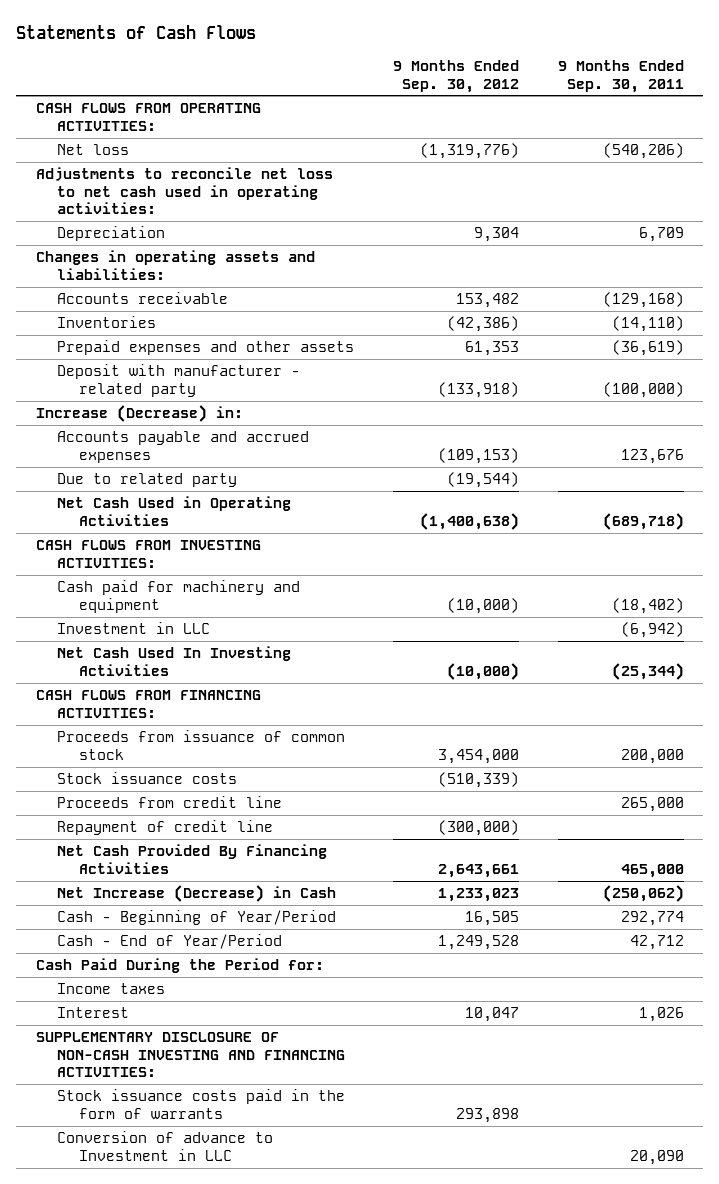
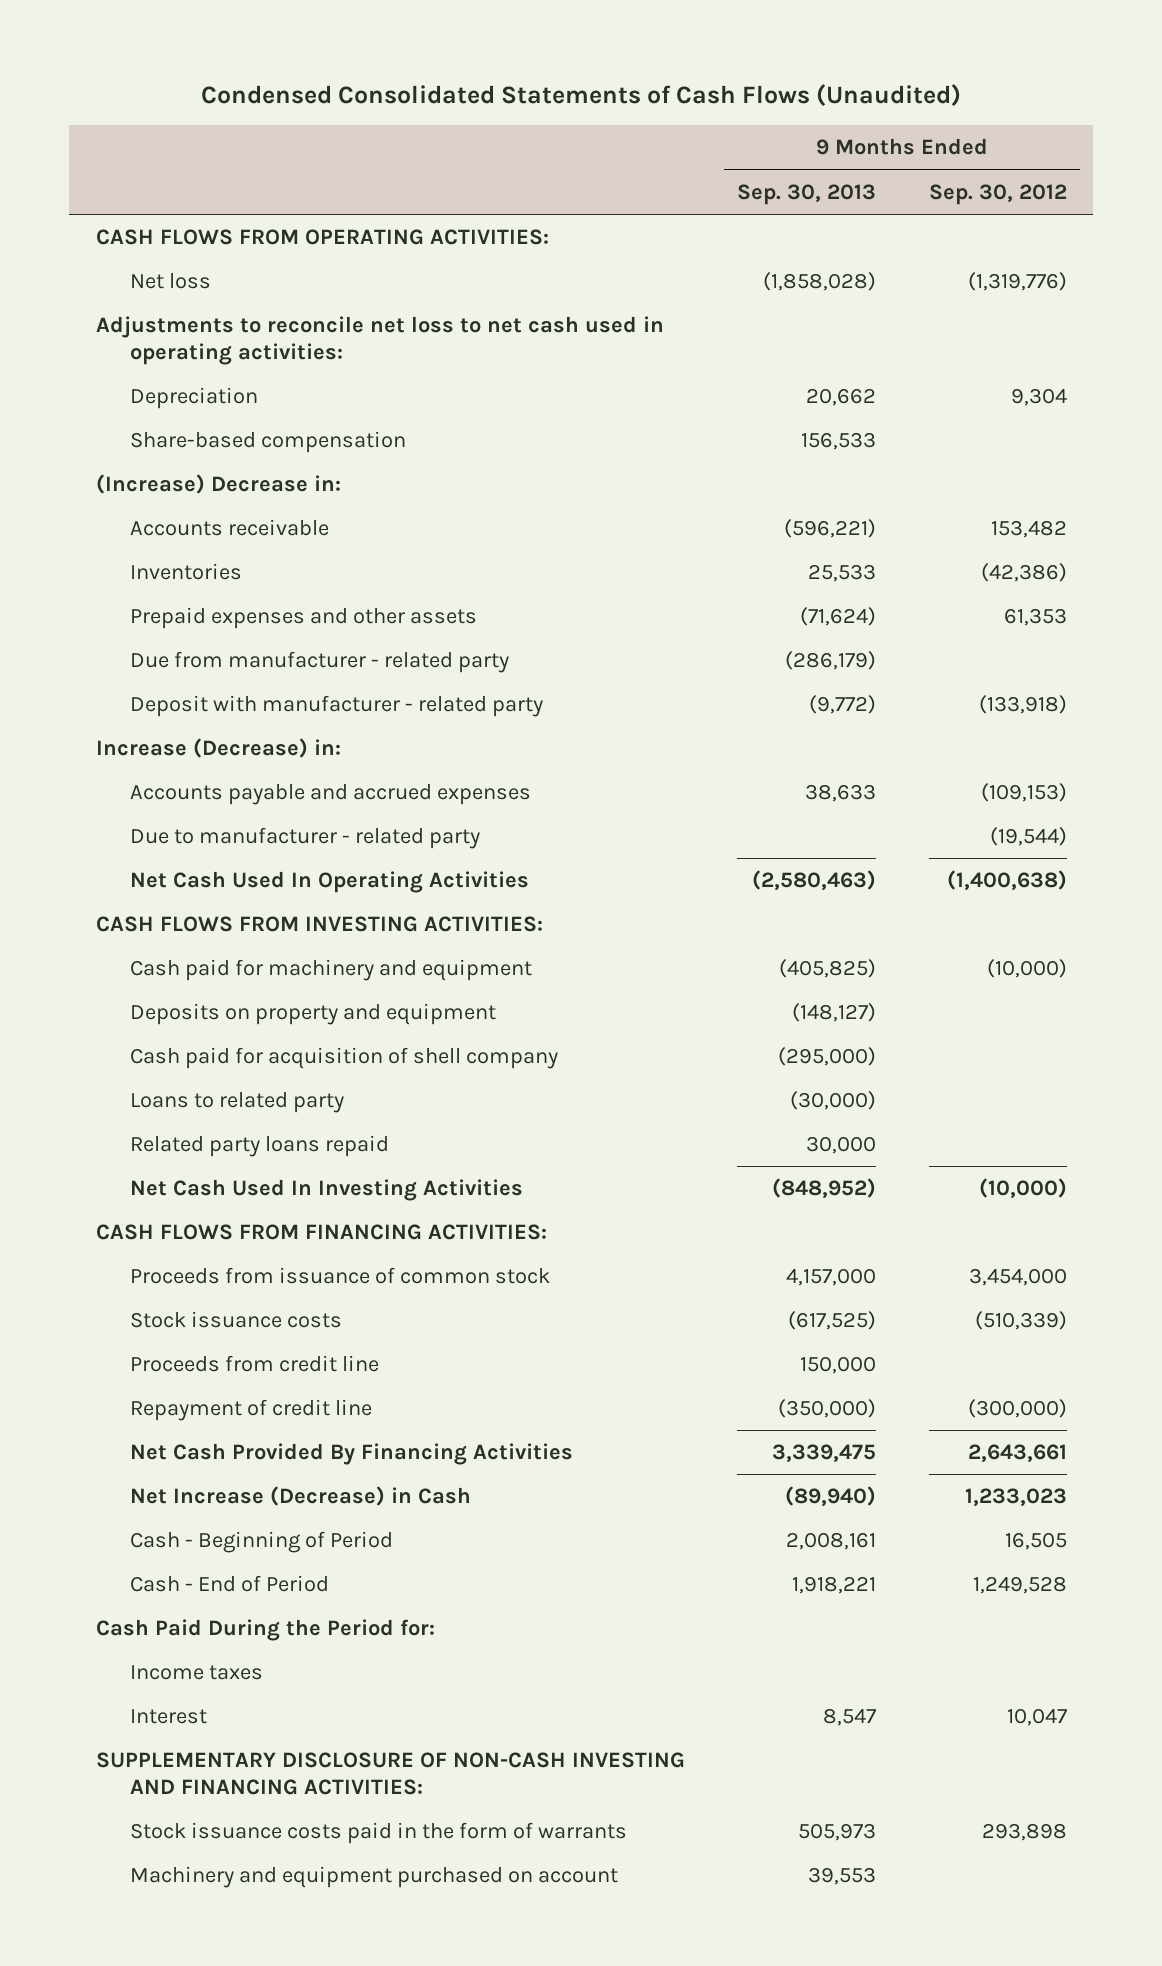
- Statements of Cash Flows
+ Condensed Consolidated Statements of Cash Flows (Unaudited)
- | 9 Months Ended Sep. 30, 2012 | 9 Months Ended Sep. 30, 2011
+ | 9 Months Ended Sep. 30, 2013 | 9 Months Ended Sep. 30, 2012
- Changes in operating assets and liabilities:
+ Share-based compensation | 156,533 |
+ (Increase) Decrease in:
+ Due from manufacturer - related party | (286,179) |
- Due to related party | (19,544) |
- Net Cash Used in Operating Activities | (1,400,638) | (689,718)
+ Due to manufacturer - related party | | (19,544)
+ Net Cash Used In Operating Activities | (2,580,463) | (1,400,638)
- Investment in LLC | | (6,942)
+ Deposits on property and equipment | (148,127) |
+ Cash paid for acquisition of shell company | (295,000) |
+ Loans to related party | (30,000) |
+ Related party loans repaid | 30,000 |
- Cash - Beginning of Year/Period | 16,505 | 292,774
- Cash - End of Year/Period | 1,249,528 | 42,712
+ Cash - Beginning of Period | 2,008,161 | 16,505
+ Cash - End of Period | 1,918,221 | 1,249,528
- Conversion of advance to Investment in LLC | | 20,090
+ Machinery and equipment purchased on account | 39,553 |

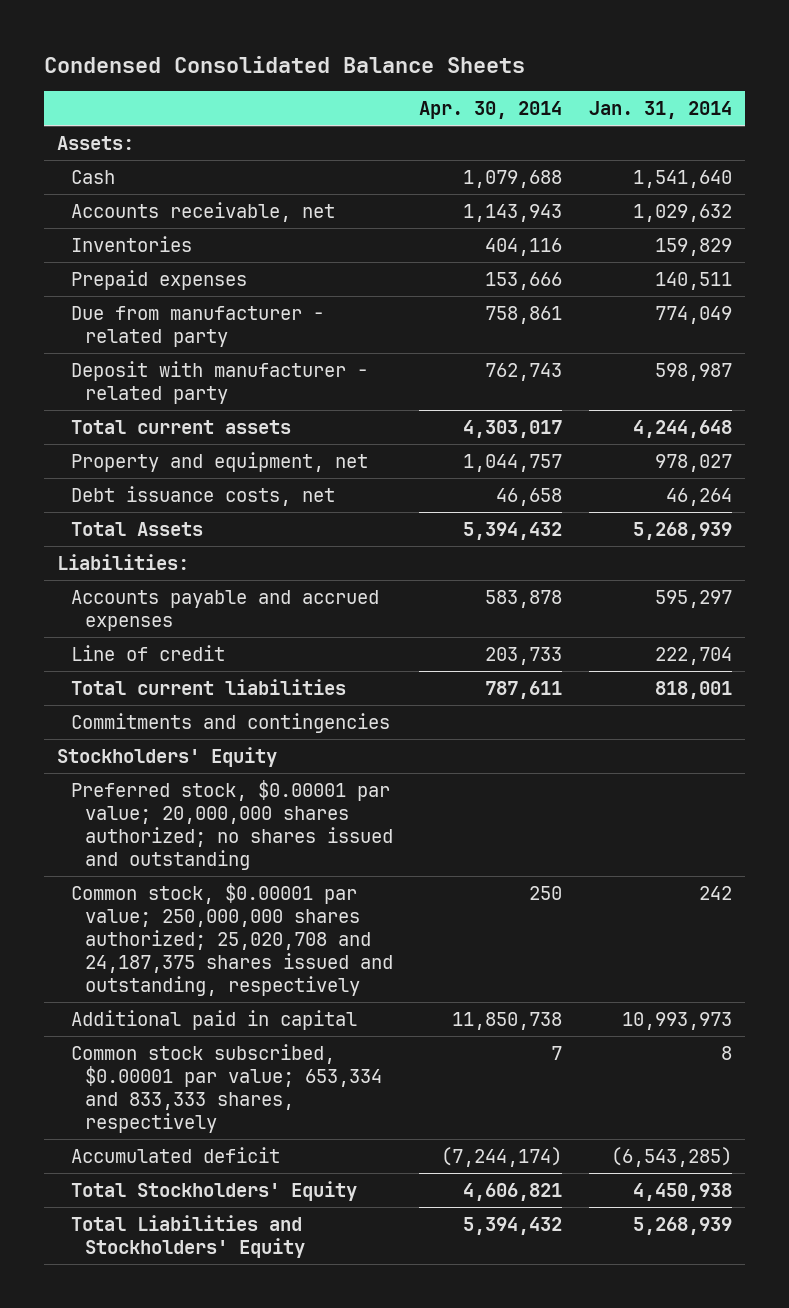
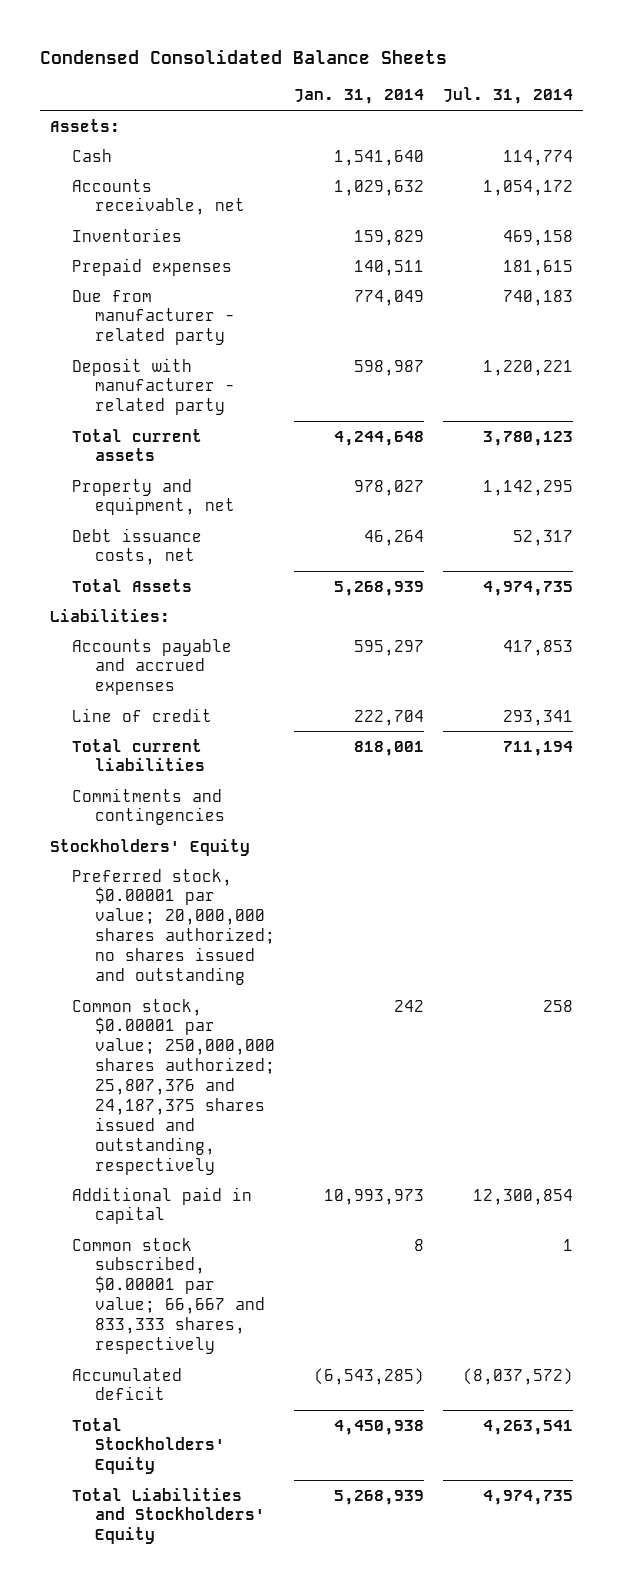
- | Apr. 30, 2014 | Jan. 31, 2014
+ | Jan. 31, 2014 | Jul. 31, 2014
- Common stock, $0.00001 par value; 250,000,000 shares authorized; 25,020,708 and 24,187,375 shares issued and outstanding, respectively | 250 | 242
+ Common stock, $0.00001 par value; 250,000,000 shares authorized; 25,807,376 and 24,187,375 shares issued and outstanding, respectively | 242 | 258
- Common stock subscribed, $0.00001 par value; 653,334 and 833,333 shares, respectively | 7 | 8
+ Common stock subscribed, $0.00001 par value; 66,667 and 833,333 shares, respectively | 8 | 1

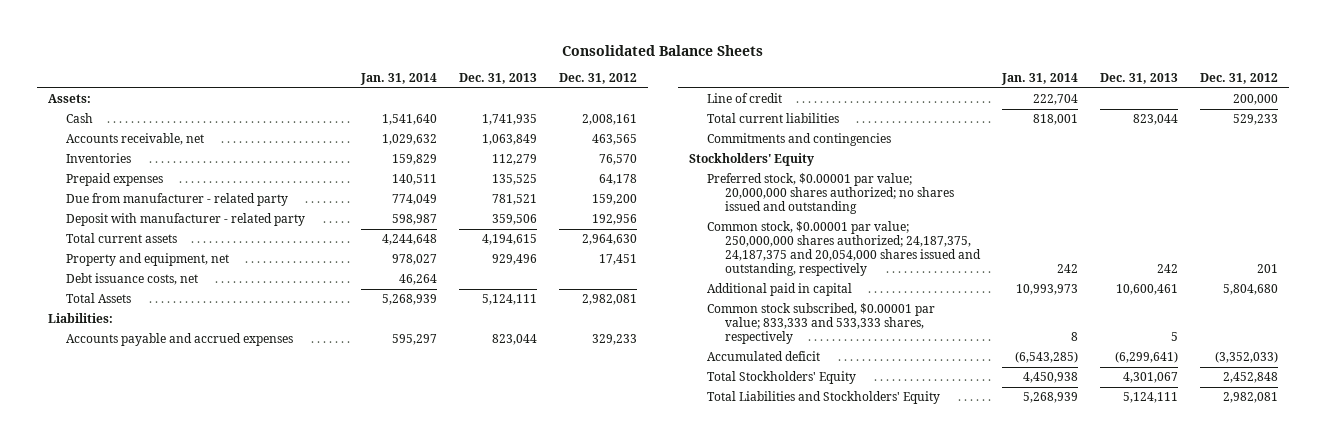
- Condensed Consolidated Balance Sheets
+ Consolidated Balance Sheets
- | Jan. 31, 2014 | Jul. 31, 2014
+ | Jan. 31, 2014 | Dec. 31, 2013 | Dec. 31, 2012
- Common stock, $0.00001 par value; 250,000,000 shares authorized; 25,807,376 and 24,187,375 shares issued and outstanding, respectively | 242 | 258
+ Common stock, $0.00001 par value; 250,000,000 shares authorized; 24,187,375, 24,187,375 and 20,054,000 shares issued and outstanding, respectively | 242 | 242 | 201
- Common stock subscribed, $0.00001 par value; 66,667 and 833,333 shares, respectively | 8 | 1
+ Common stock subscribed, $0.00001 par value; 833,333 and 533,333 shares, respectively | 8 | 5 |

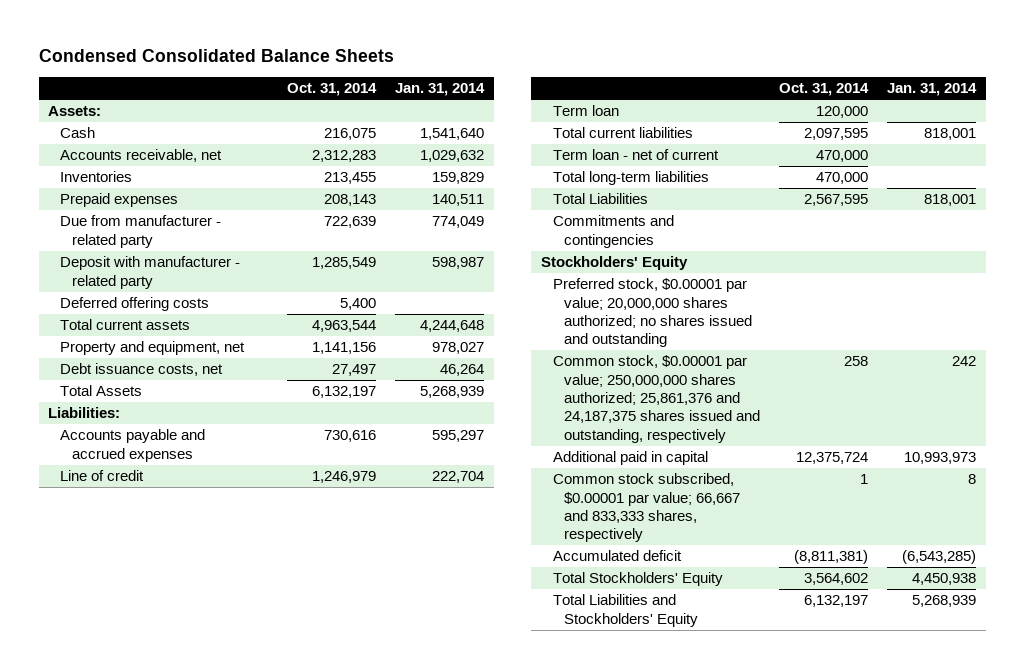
- Consolidated Balance Sheets
+ Condensed Consolidated Balance Sheets
- | Jan. 31, 2014 | Dec. 31, 2013 | Dec. 31, 2012
+ | Oct. 31, 2014 | Jan. 31, 2014
+ Deferred offering costs | 5,400 |
+ Term loan | 120,000 |
+ Term loan - net of current | 470,000 |
+ Total long-term liabilities | 470,000 |
+ Total Liabilities | 2,567,595 | 818,001
- Common stock, $0.00001 par value; 250,000,000 shares authorized; 24,187,375, 24,187,375 and 20,054,000 shares issued and outstanding, respectively | 242 | 242 | 201
+ Common stock, $0.00001 par value; 250,000,000 shares authorized; 25,861,376 and 24,187,375 shares issued and outstanding, respectively | 258 | 242
- Common stock subscribed, $0.00001 par value; 833,333 and 533,333 shares, respectively | 8 | 5 |
+ Common stock subscribed, $0.00001 par value; 66,667 and 833,333 shares, respectively | 1 | 8

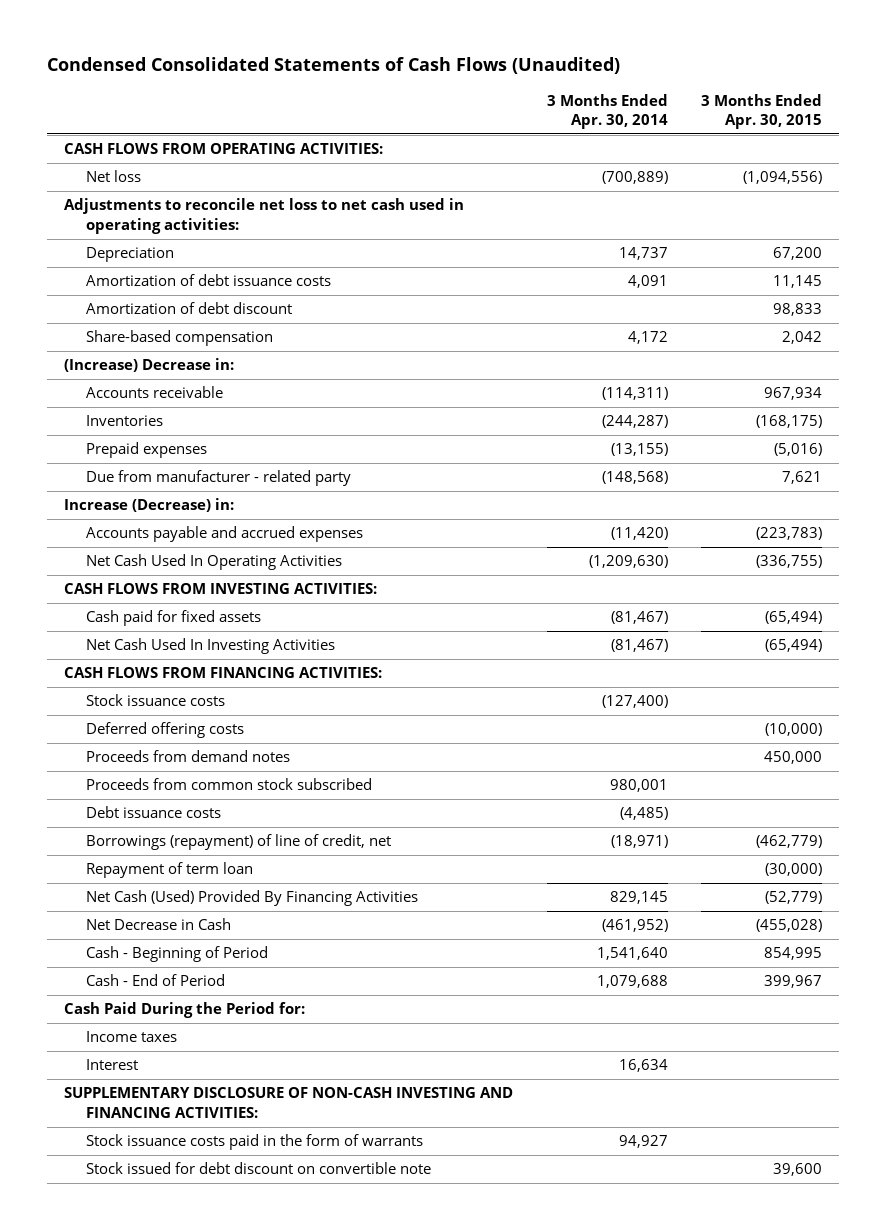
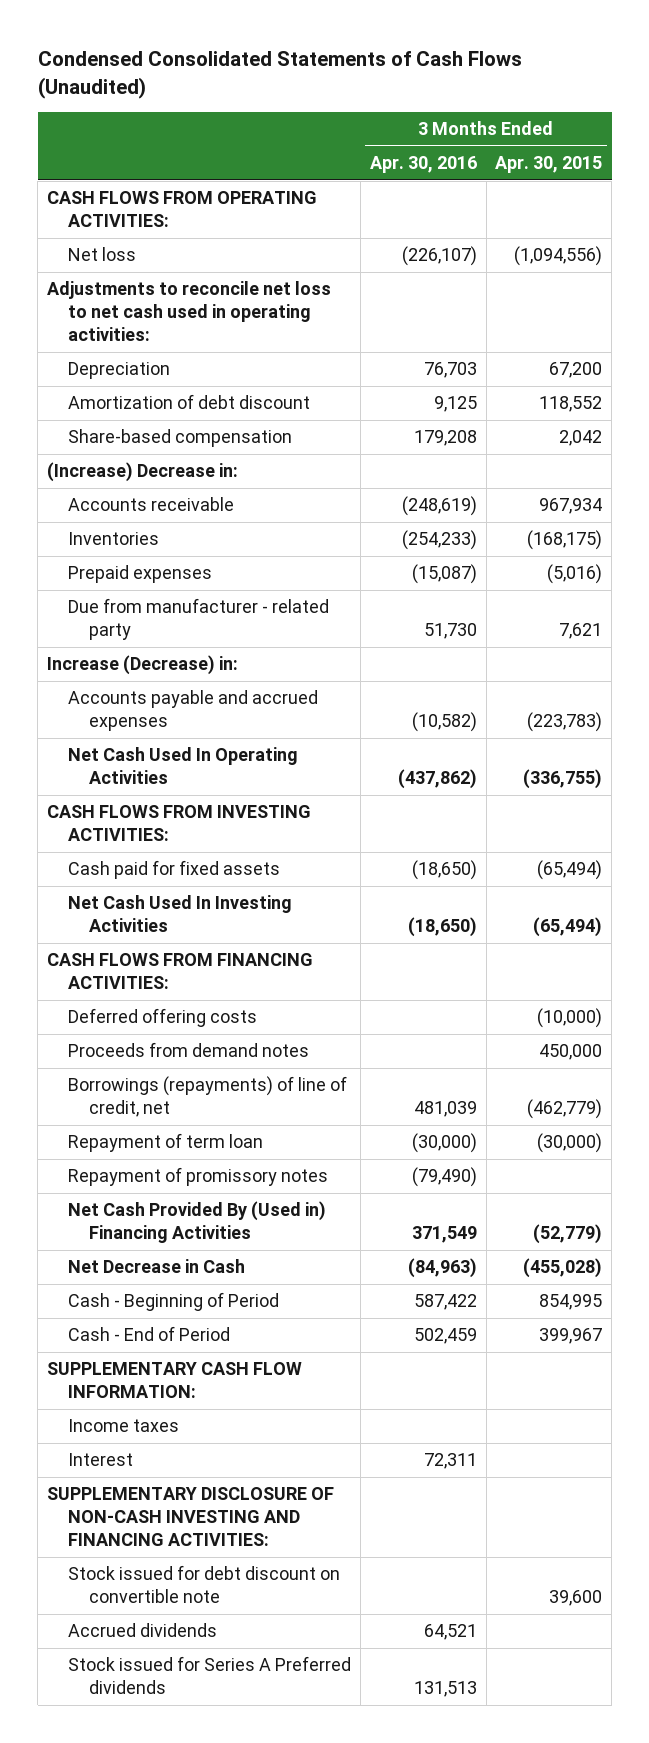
- | 3 Months Ended Apr. 30, 2014 | 3 Months Ended Apr. 30, 2015
+ | 3 Months Ended Apr. 30, 2016 | 3 Months Ended Apr. 30, 2015
- Amortization of debt issuance costs | 4,091 | 11,145
- Amortization of debt discount | | 98,833
+ Amortization of debt discount | 9,125 | 118,552
- Stock issuance costs | (127,400) |
- Proceeds from common stock subscribed | 980,001 |
- Debt issuance costs | (4,485) |
- Borrowings (repayment) of line of credit, net | (18,971) | (462,779)
+ Borrowings (repayments) of line of credit, net | 481,039 | (462,779)
- Net Cash (Used) Provided By Financing Activities | 829,145 | (52,779)
+ Repayment of promissory notes | (79,490) |
+ Net Cash Provided By (Used in) Financing Activities | 371,549 | (52,779)
- Cash Paid During the Period for:
+ SUPPLEMENTARY CASH FLOW INFORMATION:
- Stock issuance costs paid in the form of warrants | 94,927 |
+ Accrued dividends | 64,521 |
+ Stock issued for Series A Preferred dividends | 131,513 |

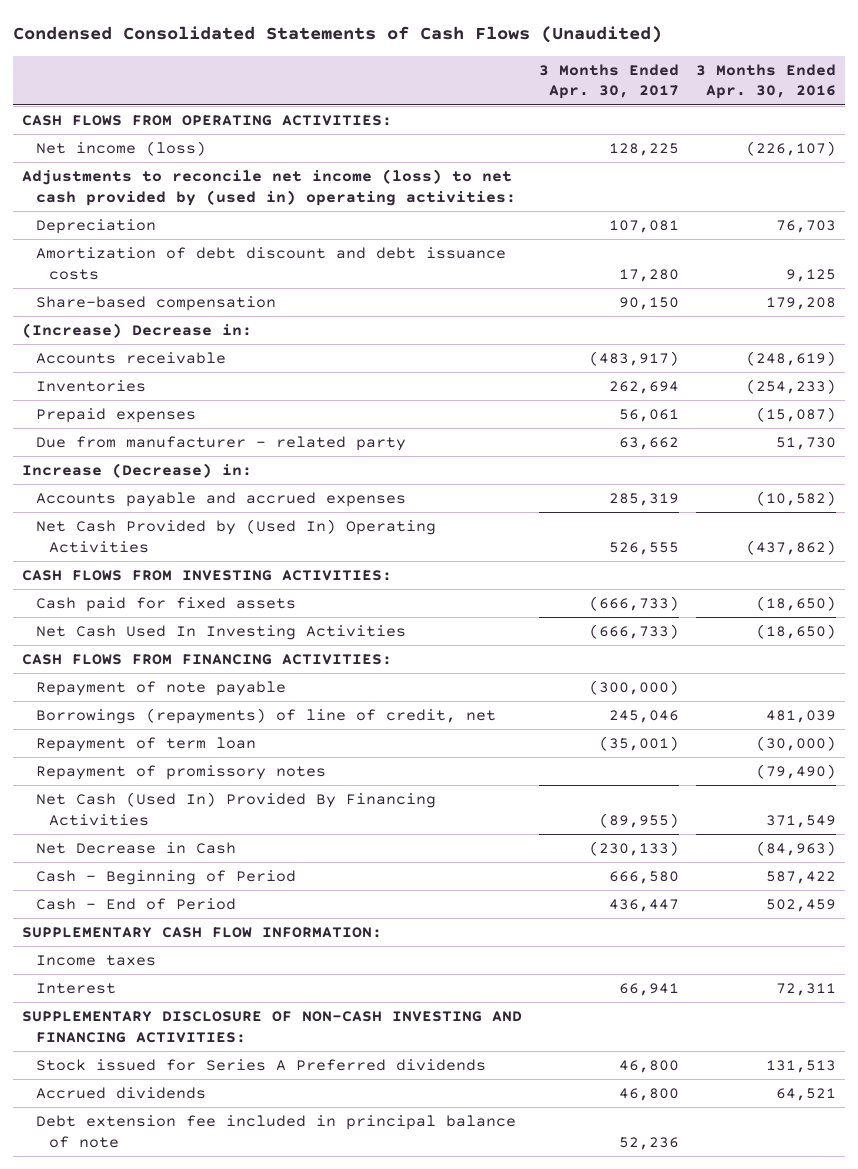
- | 3 Months Ended Apr. 30, 2016 | 3 Months Ended Apr. 30, 2015
+ | 3 Months Ended Apr. 30, 2017 | 3 Months Ended Apr. 30, 2016
- Net loss | (226,107) | (1,094,556)
- Adjustments to reconcile net loss to net cash used in operating activities:
+ Net income (loss) | 128,225 | (226,107)
+ Adjustments to reconcile net income (loss) to net cash provided by (used in) operating activities:
- Amortization of debt discount | 9,125 | 118,552
+ Amortization of debt discount and debt issuance costs | 17,280 | 9,125
- Net Cash Used In Operating Activities | (437,862) | (336,755)
+ Net Cash Provided by (Used In) Operating Activities | 526,555 | (437,862)
- Deferred offering costs | | (10,000)
- Proceeds from demand notes | | 450,000
+ Repayment of note payable | (300,000) |
- Net Cash Provided By (Used in) Financing Activities | 371,549 | (52,779)
+ Net Cash (Used In) Provided By Financing Activities | (89,955) | 371,549
- Stock issued for debt discount on convertible note | | 39,600
moved down: Accrued dividends | 46,800 | 64,521
+ Debt extension fee included in principal balance of note | 52,236 |

